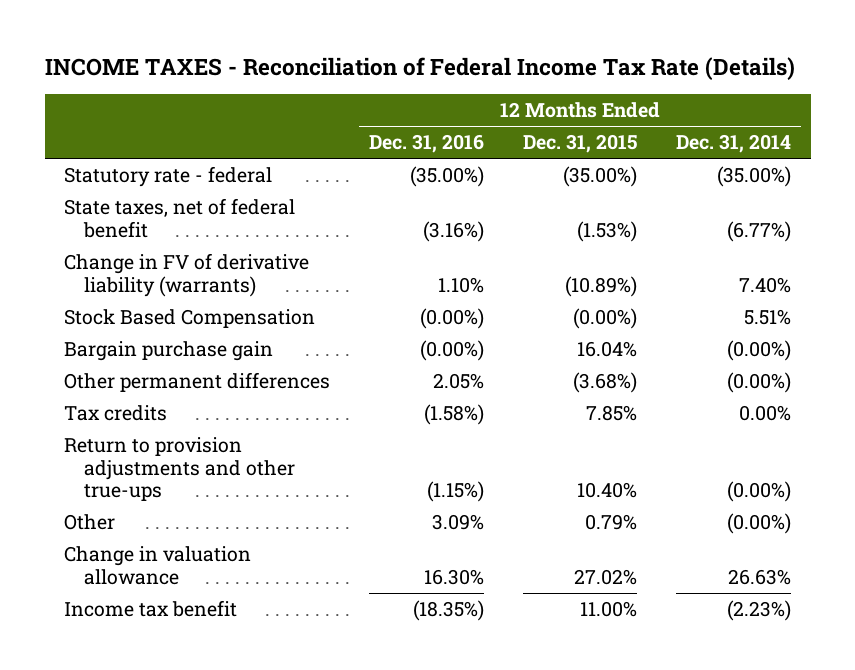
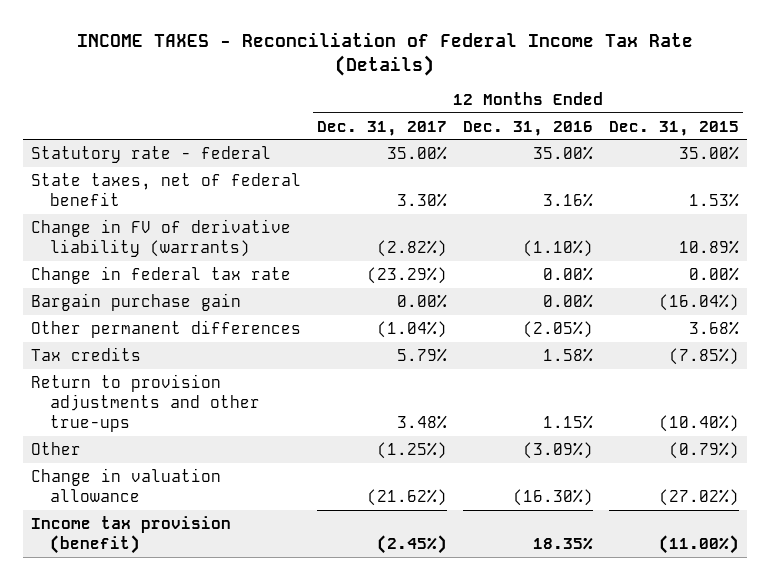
- | 12 Months Ended Dec. 31, 2016 | 12 Months Ended Dec. 31, 2015 | 12 Months Ended Dec. 31, 2014
+ | 12 Months Ended Dec. 31, 2017 | 12 Months Ended Dec. 31, 2016 | 12 Months Ended Dec. 31, 2015
- Statutory rate - federal | (35.00%) | (35.00%) | (35.00%)
- State taxes, net of federal benefit | (3.16%) | (1.53%) | (6.77%)
- Change in FV of derivative liability (warrants) | 1.10% | (10.89%) | 7.40%
- Stock Based Compensation | (0.00%) | (0.00%) | 5.51%
- Bargain purchase gain | (0.00%) | 16.04% | (0.00%)
- Other permanent differences | 2.05% | (3.68%) | (0.00%)
- Tax credits | (1.58%) | 7.85% | 0.00%
- Return to provision adjustments and other true-ups | (1.15%) | 10.40% | (0.00%)
- Other | 3.09% | 0.79% | (0.00%)
- Change in valuation allowance | 16.30% | 27.02% | 26.63%
- Income tax benefit | (18.35%) | 11.00% | (2.23%)
+ Statutory rate - federal | 35.00% | 35.00% | 35.00%
+ State taxes, net of federal benefit | 3.30% | 3.16% | 1.53%
+ Change in FV of derivative liability (warrants) | (2.82%) | (1.10%) | 10.89%
+ Change in federal tax rate | (23.29%) | 0.00% | 0.00%
+ Bargain purchase gain | 0.00% | 0.00% | (16.04%)
+ Other permanent differences | (1.04%) | (2.05%) | 3.68%
+ Tax credits | 5.79% | 1.58% | (7.85%)
+ Return to provision adjustments and other true-ups | 3.48% | 1.15% | (10.40%)
+ Other | (1.25%) | (3.09%) | (0.79%)
+ Change in valuation allowance | (21.62%) | (16.30%) | (27.02%)
+ Income tax provision (benefit) | (2.45%) | 18.35% | (11.00%)

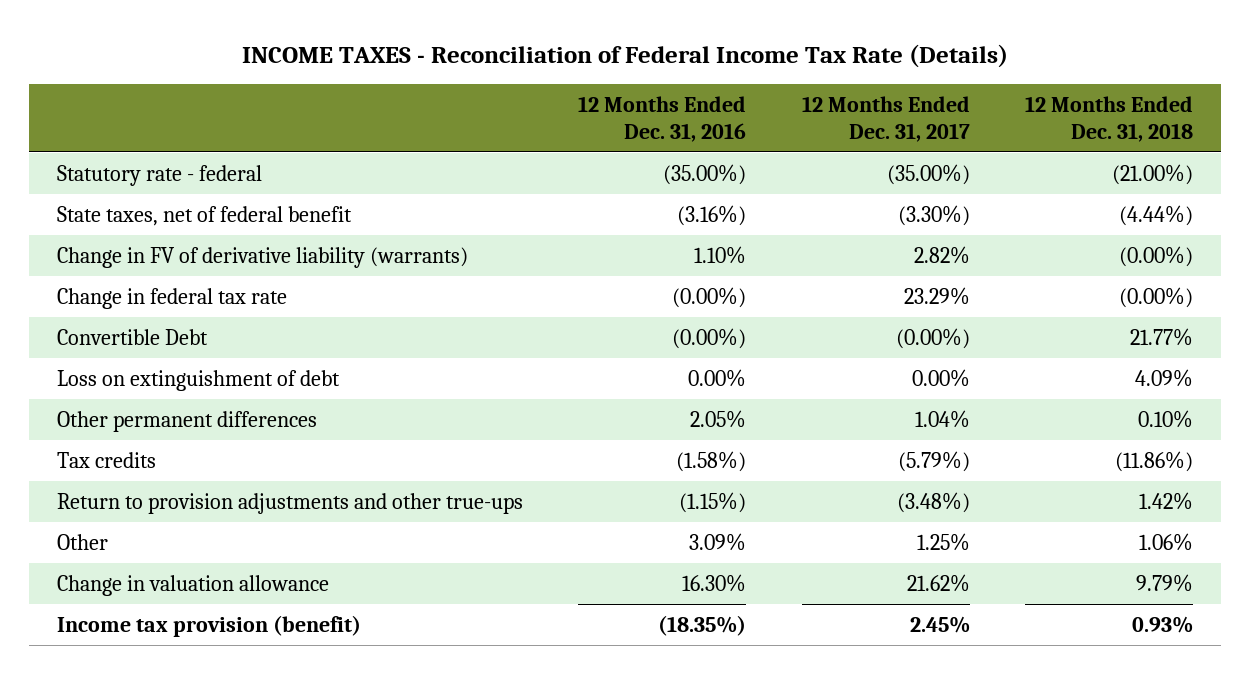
- | 12 Months Ended Dec. 31, 2017 | 12 Months Ended Dec. 31, 2016 | 12 Months Ended Dec. 31, 2015
+ | 12 Months Ended Dec. 31, 2016 | 12 Months Ended Dec. 31, 2017 | 12 Months Ended Dec. 31, 2018
- Statutory rate - federal | 35.00% | 35.00% | 35.00%
- State taxes, net of federal benefit | 3.30% | 3.16% | 1.53%
- Change in FV of derivative liability (warrants) | (2.82%) | (1.10%) | 10.89%
- Change in federal tax rate | (23.29%) | 0.00% | 0.00%
- Bargain purchase gain | 0.00% | 0.00% | (16.04%)
- Other permanent differences | (1.04%) | (2.05%) | 3.68%
- Tax credits | 5.79% | 1.58% | (7.85%)
- Return to provision adjustments and other true-ups | 3.48% | 1.15% | (10.40%)
- Other | (1.25%) | (3.09%) | (0.79%)
- Change in valuation allowance | (21.62%) | (16.30%) | (27.02%)
- Income tax provision (benefit) | (2.45%) | 18.35% | (11.00%)
+ Statutory rate - federal | (35.00%) | (35.00%) | (21.00%)
+ State taxes, net of federal benefit | (3.16%) | (3.30%) | (4.44%)
+ Change in FV of derivative liability (warrants) | 1.10% | 2.82% | (0.00%)
+ Change in federal tax rate | (0.00%) | 23.29% | (0.00%)
+ Convertible Debt | (0.00%) | (0.00%) | 21.77%
+ Loss on extinguishment of debt | 0.00% | 0.00% | 4.09%
+ Other permanent differences | 2.05% | 1.04% | 0.10%
+ Tax credits | (1.58%) | (5.79%) | (11.86%)
+ Return to provision adjustments and other true-ups | (1.15%) | (3.48%) | 1.42%
+ Other | 3.09% | 1.25% | 1.06%
+ Change in valuation allowance | 16.30% | 21.62% | 9.79%
+ Income tax provision (benefit) | (18.35%) | 2.45% | 0.93%

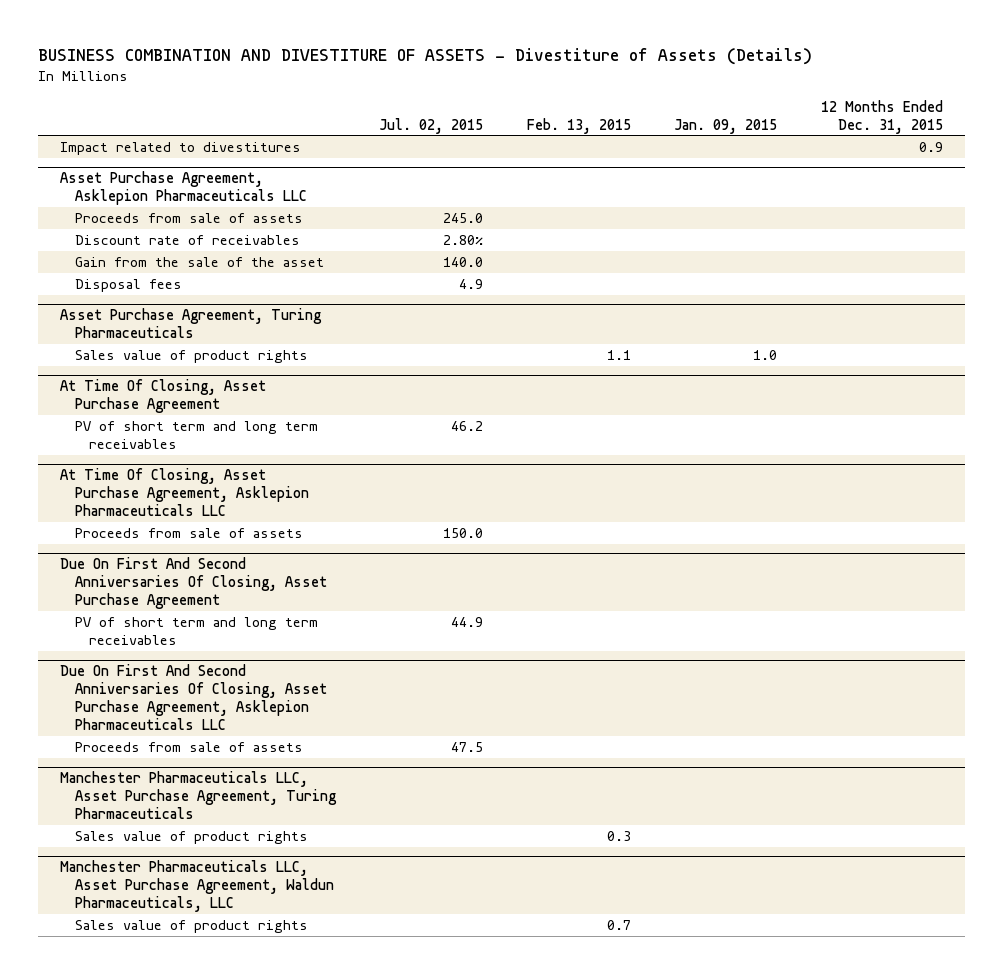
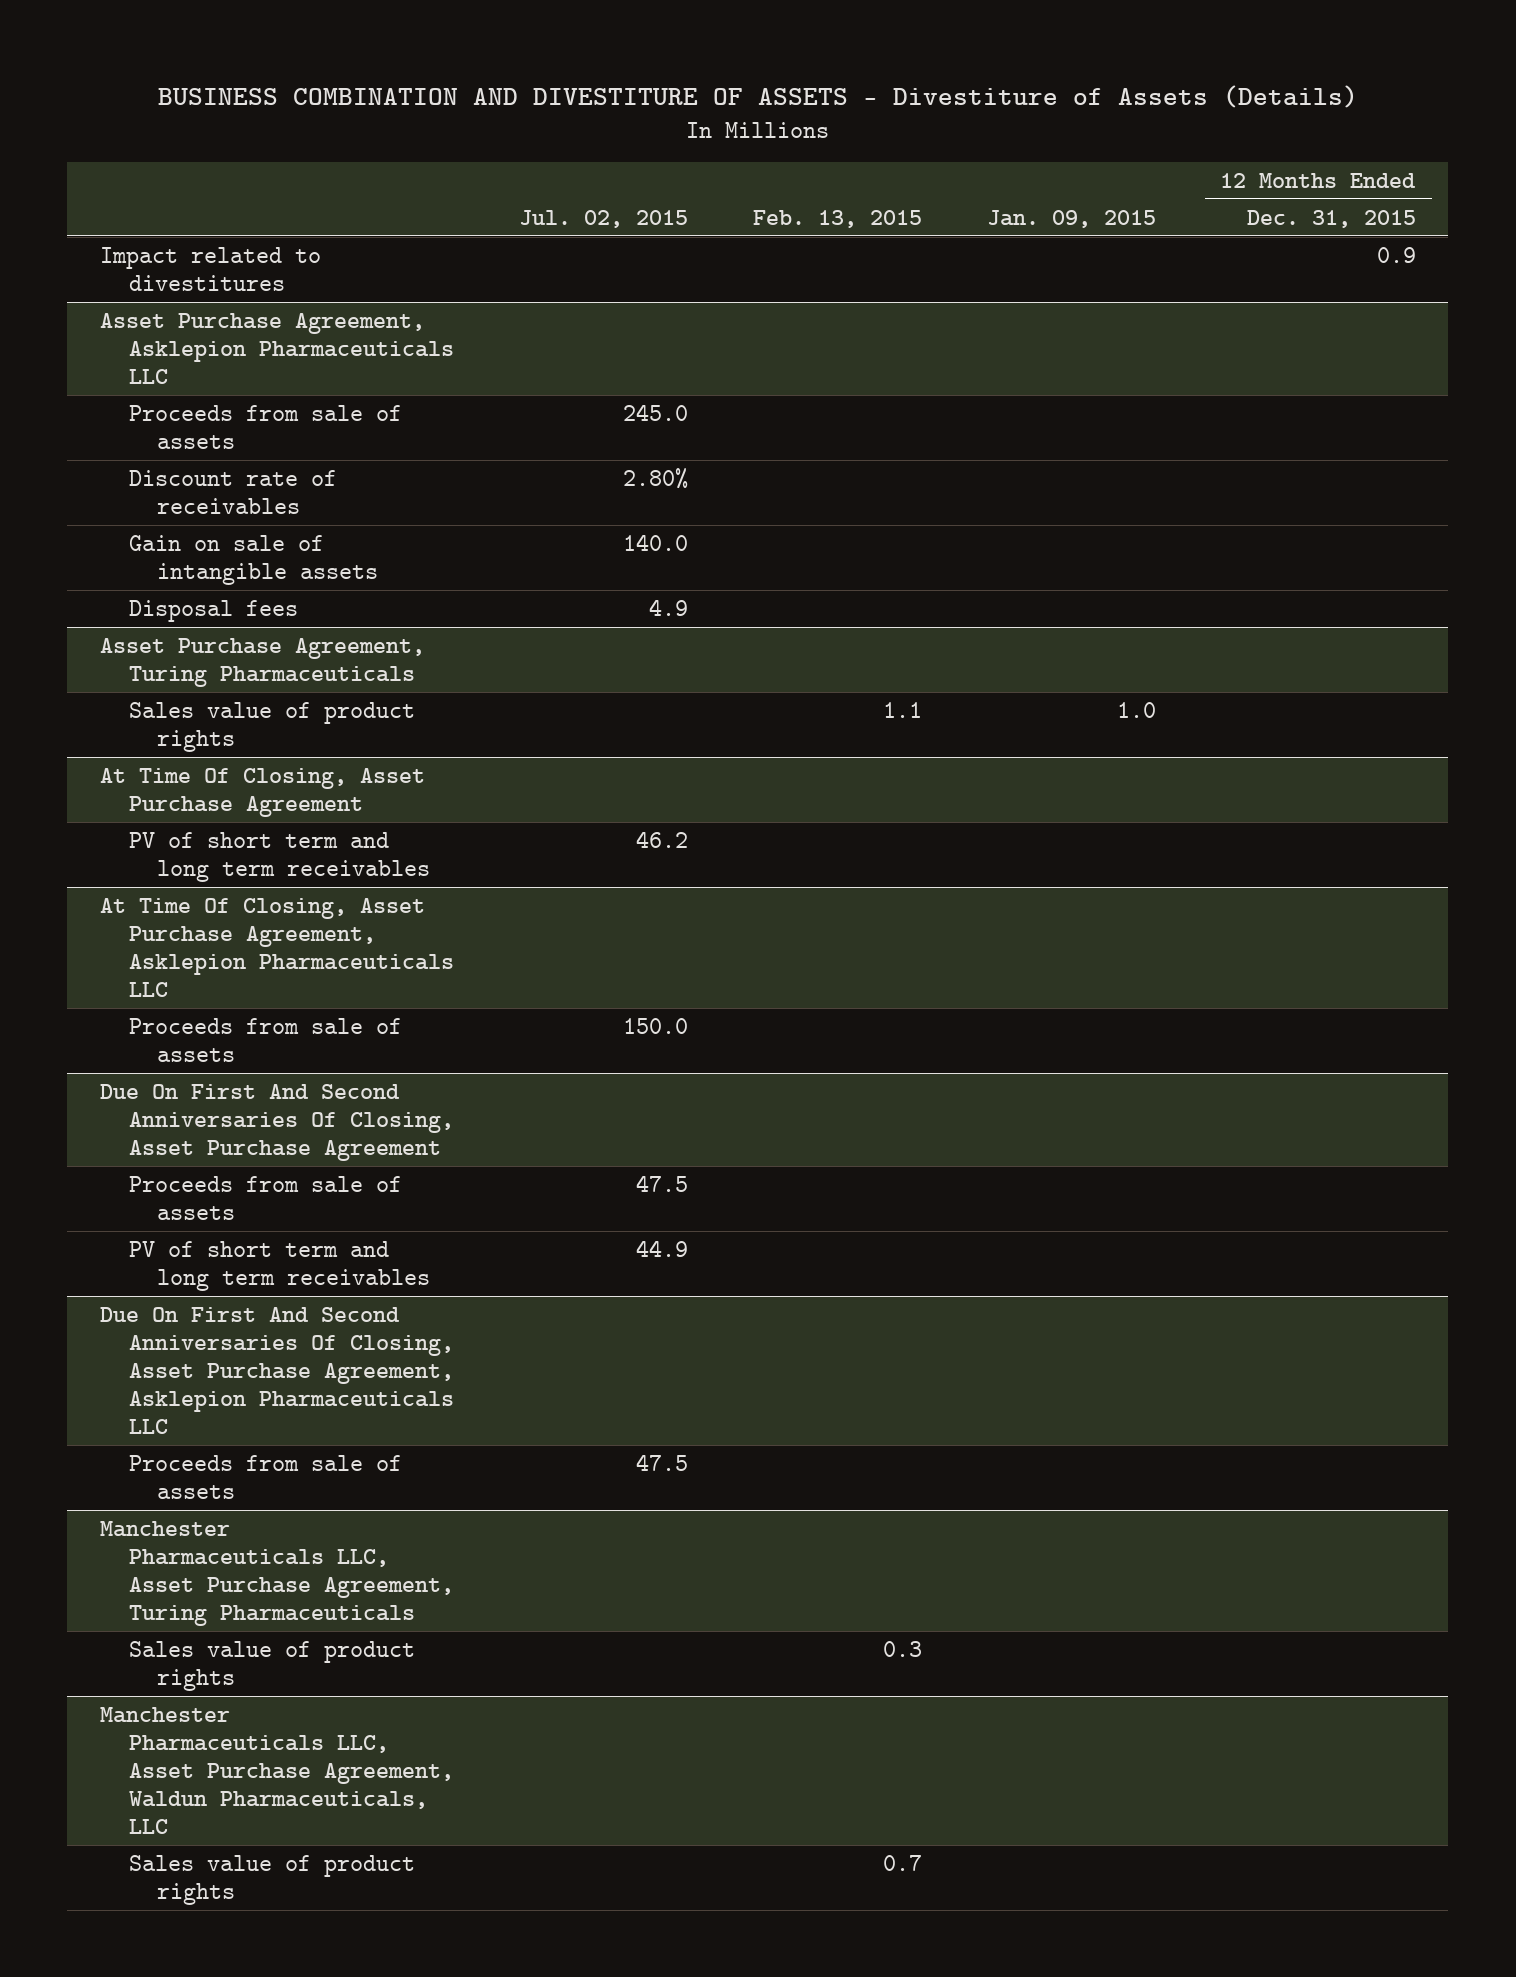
@ Asset Purchase Agreement, Asklepion Pharmaceuticals LLC
- Gain from the sale of the asset | 140.0 | | |
+ Gain on sale of intangible assets | 140.0 | | |
@ Due On First And Second Anniversaries Of Closing, Asset Purchase Agreement
+ Proceeds from sale of assets | 47.5 | | |

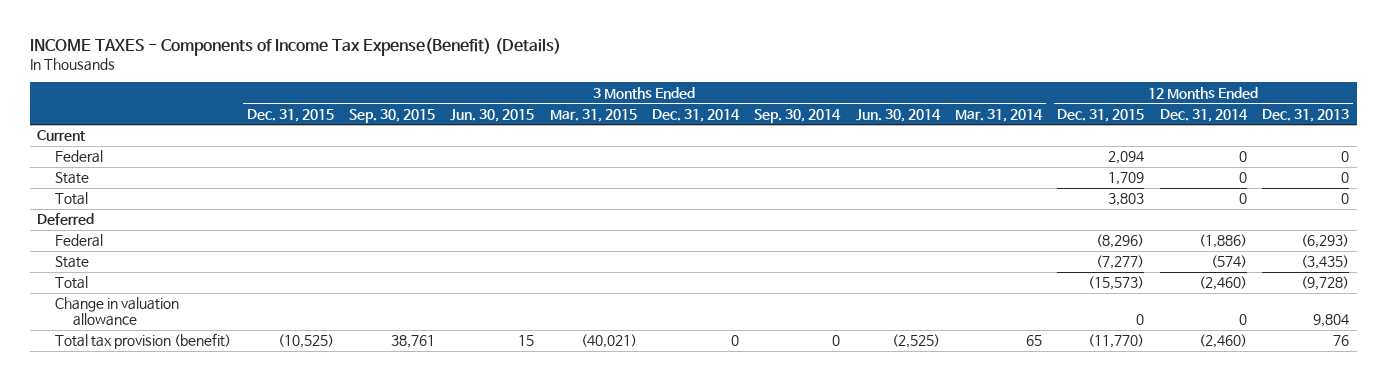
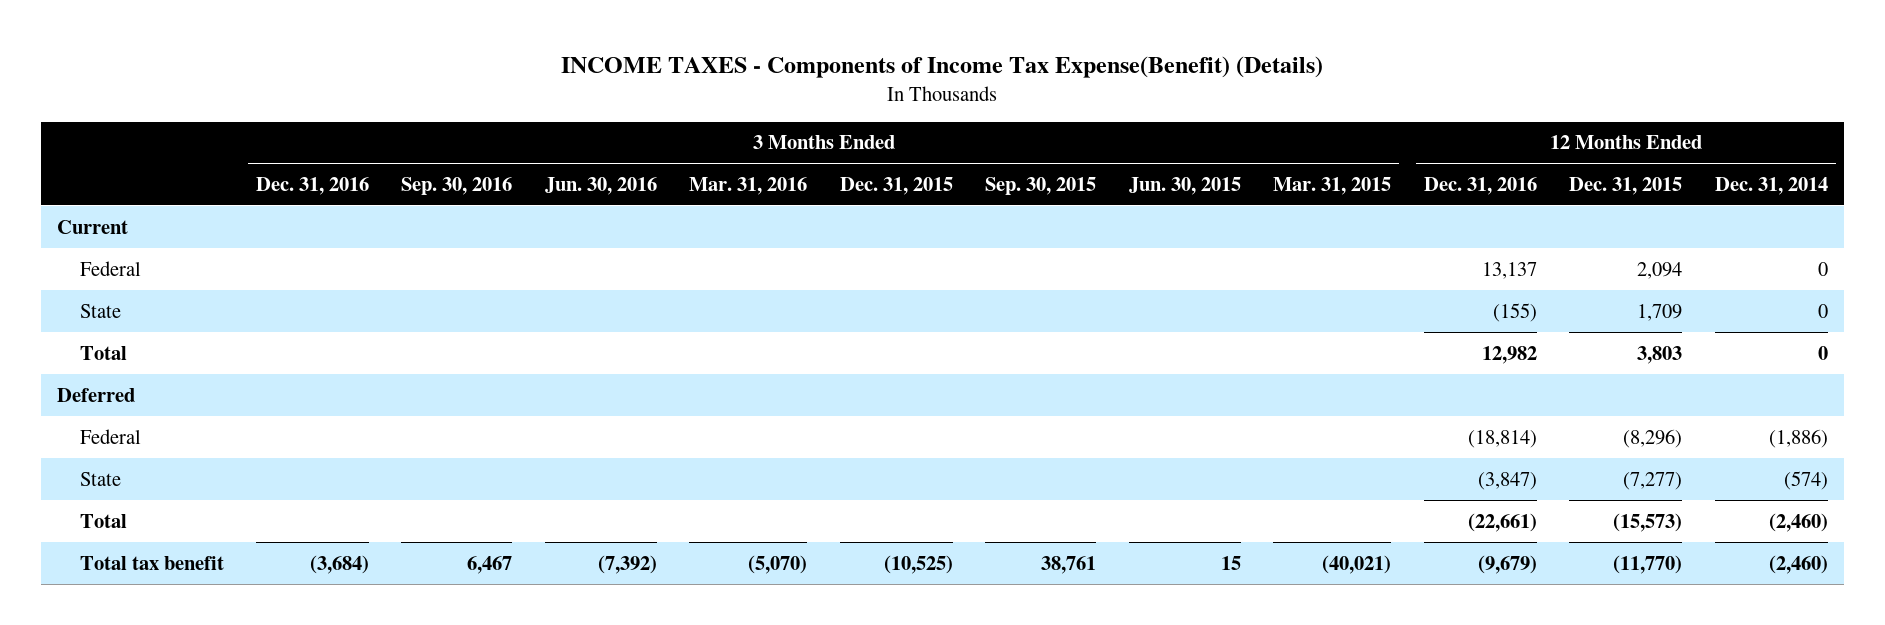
- | 3 Months Ended Dec. 31, 2015 | 3 Months Ended Sep. 30, 2015 | 3 Months Ended Jun. 30, 2015 | 3 Months Ended Mar. 31, 2015 | 3 Months Ended Dec. 31, 2014 | 3 Months Ended Sep. 30, 2014 | 3 Months Ended Jun. 30, 2014 | 3 Months Ended Mar. 31, 2014 | 12 Months Ended Dec. 31, 2015 | 12 Months Ended Dec. 31, 2014 | 12 Months Ended Dec. 31, 2013
+ | 3 Months Ended Dec. 31, 2016 | 3 Months Ended Sep. 30, 2016 | 3 Months Ended Jun. 30, 2016 | 3 Months Ended Mar. 31, 2016 | 3 Months Ended Dec. 31, 2015 | 3 Months Ended Sep. 30, 2015 | 3 Months Ended Jun. 30, 2015 | 3 Months Ended Mar. 31, 2015 | 12 Months Ended Dec. 31, 2016 | 12 Months Ended Dec. 31, 2015 | 12 Months Ended Dec. 31, 2014
- Change in valuation allowance | | | | | | | | | 0 | 0 | 9,804
- Total tax provision (benefit) | (10,525) | 38,761 | 15 | (40,021) | 0 | 0 | (2,525) | 65 | (11,770) | (2,460) | 76
+ Total tax benefit | (3,684) | 6,467 | (7,392) | (5,070) | (10,525) | 38,761 | 15 | (40,021) | (9,679) | (11,770) | (2,460)

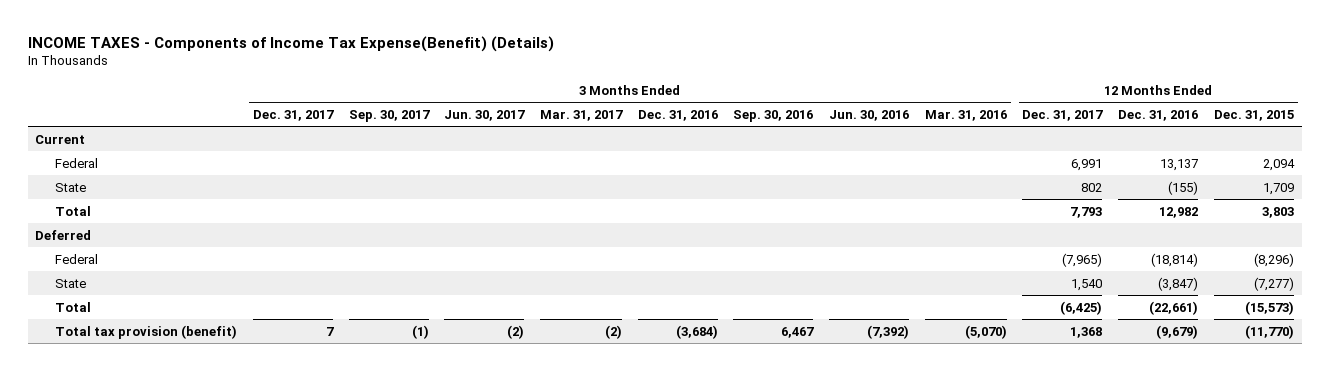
- | 3 Months Ended Dec. 31, 2016 | 3 Months Ended Sep. 30, 2016 | 3 Months Ended Jun. 30, 2016 | 3 Months Ended Mar. 31, 2016 | 3 Months Ended Dec. 31, 2015 | 3 Months Ended Sep. 30, 2015 | 3 Months Ended Jun. 30, 2015 | 3 Months Ended Mar. 31, 2015 | 12 Months Ended Dec. 31, 2016 | 12 Months Ended Dec. 31, 2015 | 12 Months Ended Dec. 31, 2014
+ | 3 Months Ended Dec. 31, 2017 | 3 Months Ended Sep. 30, 2017 | 3 Months Ended Jun. 30, 2017 | 3 Months Ended Mar. 31, 2017 | 3 Months Ended Dec. 31, 2016 | 3 Months Ended Sep. 30, 2016 | 3 Months Ended Jun. 30, 2016 | 3 Months Ended Mar. 31, 2016 | 12 Months Ended Dec. 31, 2017 | 12 Months Ended Dec. 31, 2016 | 12 Months Ended Dec. 31, 2015
- Total tax benefit | (3,684) | 6,467 | (7,392) | (5,070) | (10,525) | 38,761 | 15 | (40,021) | (9,679) | (11,770) | (2,460)
+ Total tax provision (benefit) | 7 | (1) | (2) | (2) | (3,684) | 6,467 | (7,392) | (5,070) | 1,368 | (9,679) | (11,770)

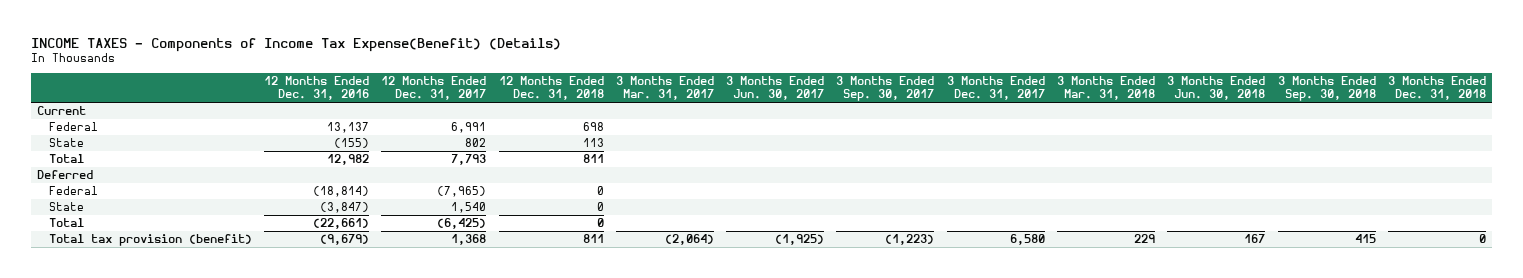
- | 3 Months Ended Dec. 31, 2017 | 3 Months Ended Sep. 30, 2017 | 3 Months Ended Jun. 30, 2017 | 3 Months Ended Mar. 31, 2017 | 3 Months Ended Dec. 31, 2016 | 3 Months Ended Sep. 30, 2016 | 3 Months Ended Jun. 30, 2016 | 3 Months Ended Mar. 31, 2016 | 12 Months Ended Dec. 31, 2017 | 12 Months Ended Dec. 31, 2016 | 12 Months Ended Dec. 31, 2015
+ | 12 Months Ended Dec. 31, 2016 | 12 Months Ended Dec. 31, 2017 | 12 Months Ended Dec. 31, 2018 | 3 Months Ended Mar. 31, 2017 | 3 Months Ended Jun. 30, 2017 | 3 Months Ended Sep. 30, 2017 | 3 Months Ended Dec. 31, 2017 | 3 Months Ended Mar. 31, 2018 | 3 Months Ended Jun. 30, 2018 | 3 Months Ended Sep. 30, 2018 | 3 Months Ended Dec. 31, 2018
- Total tax provision (benefit) | 7 | (1) | (2) | (2) | (3,684) | 6,467 | (7,392) | (5,070) | 1,368 | (9,679) | (11,770)
+ Total tax provision (benefit) | (9,679) | 1,368 | 811 | (2,064) | (1,925) | (1,223) | 6,580 | 229 | 167 | 415 | 0

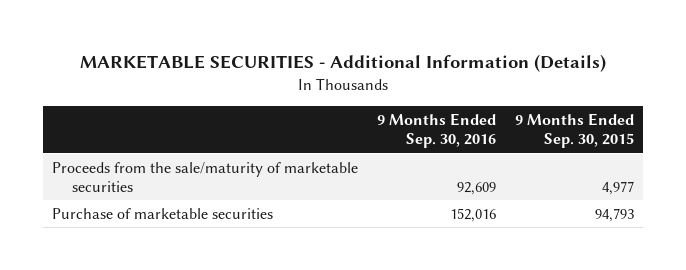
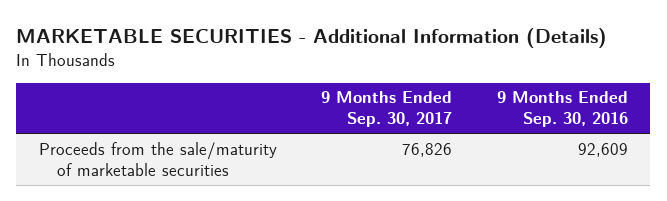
- | 9 Months Ended Sep. 30, 2016 | 9 Months Ended Sep. 30, 2015
+ | 9 Months Ended Sep. 30, 2017 | 9 Months Ended Sep. 30, 2016
- Purchase of marketable securities | 152,016 | 94,793

